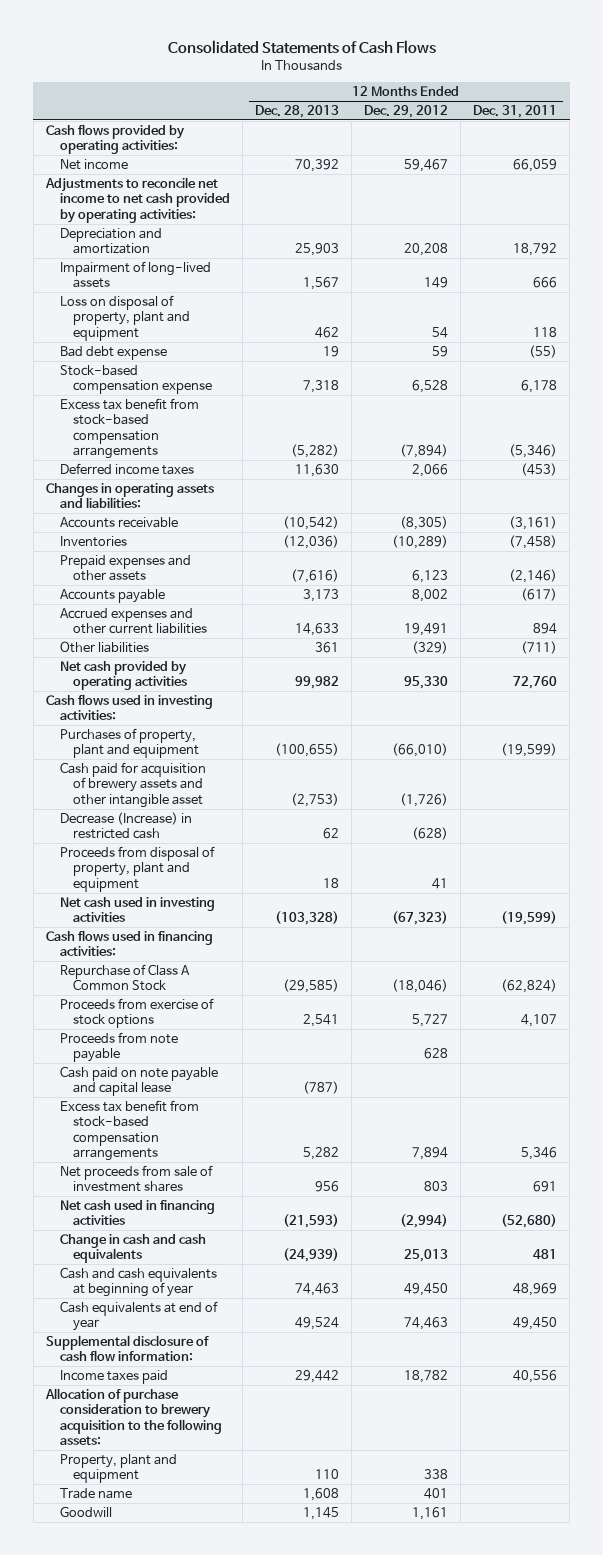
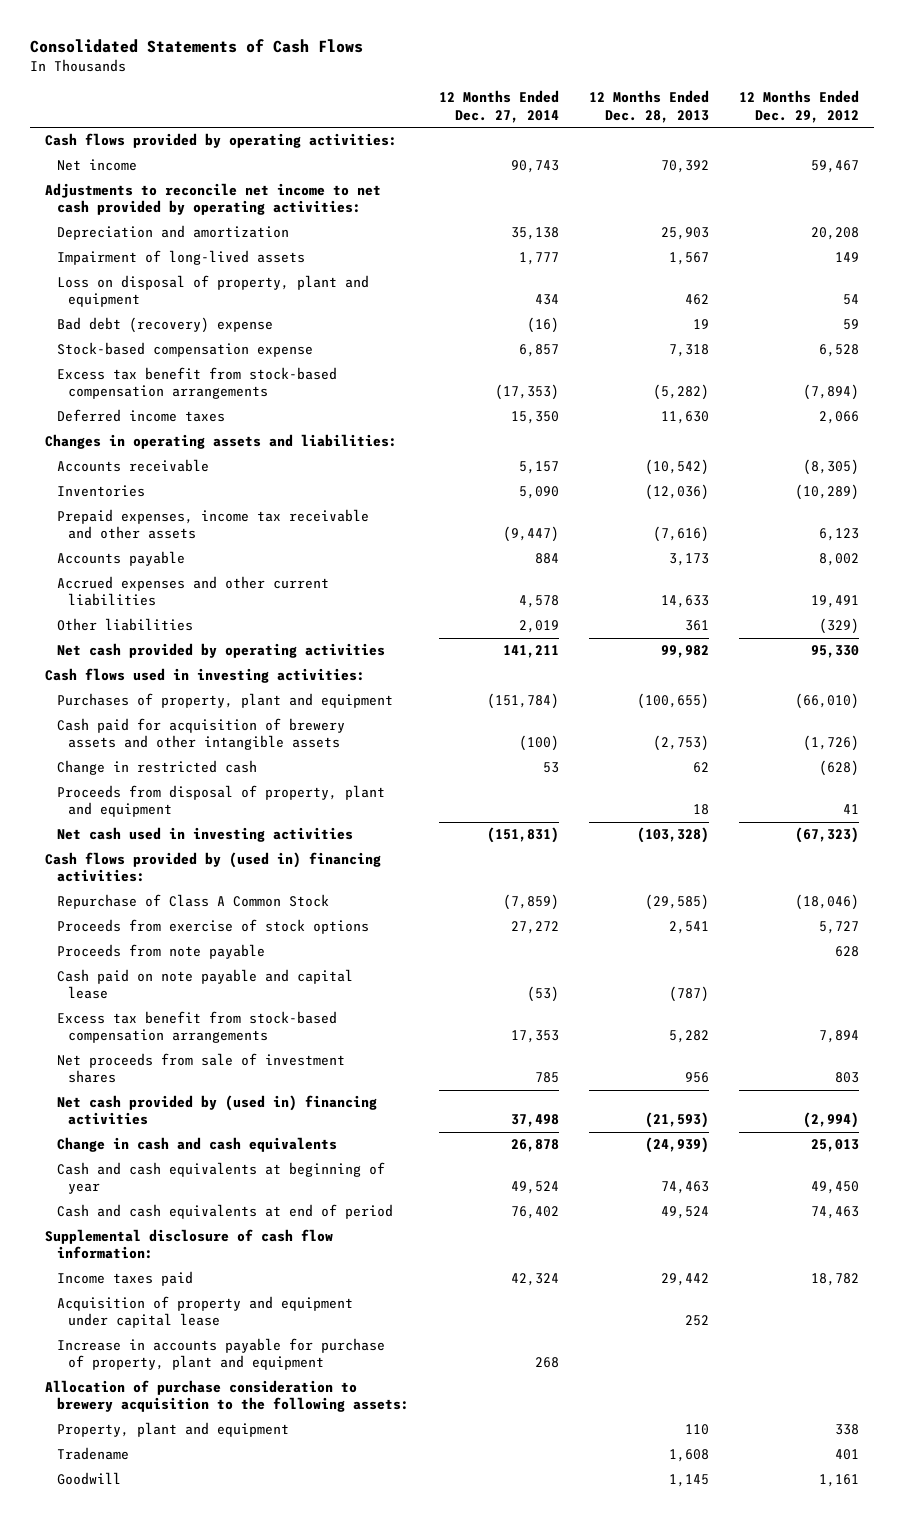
- | 12 Months Ended Dec. 28, 2013 | 12 Months Ended Dec. 29, 2012 | 12 Months Ended Dec. 31, 2011
+ | 12 Months Ended Dec. 27, 2014 | 12 Months Ended Dec. 28, 2013 | 12 Months Ended Dec. 29, 2012
- Bad debt expense | 19 | 59 | (55)
+ Bad debt (recovery) expense | (16) | 19 | 59
- Prepaid expenses and other assets | (7,616) | 6,123 | (2,146)
+ Prepaid expenses, income tax receivable and other assets | (9,447) | (7,616) | 6,123
- Cash paid for acquisition of brewery assets and other intangible asset | (2,753) | (1,726) |
- Decrease (Increase) in restricted cash | 62 | (628) |
+ Cash paid for acquisition of brewery assets and other intangible assets | (100) | (2,753) | (1,726)
+ Change in restricted cash | 53 | 62 | (628)
- Cash flows used in financing activities:
+ Cash flows provided by (used in) financing activities:
- Net cash used in financing activities | (21,593) | (2,994) | (52,680)
+ Net cash provided by (used in) financing activities | 37,498 | (21,593) | (2,994)
- Cash equivalents at end of year | 49,524 | 74,463 | 49,450
+ Cash and cash equivalents at end of period | 76,402 | 49,524 | 74,463
+ Acquisition of property and equipment under capital lease | | 252 |
+ Increase in accounts payable for purchase of property, plant and equipment | 268 | |
- Trade name | 1,608 | 401 |
+ Tradename | | 1,608 | 401

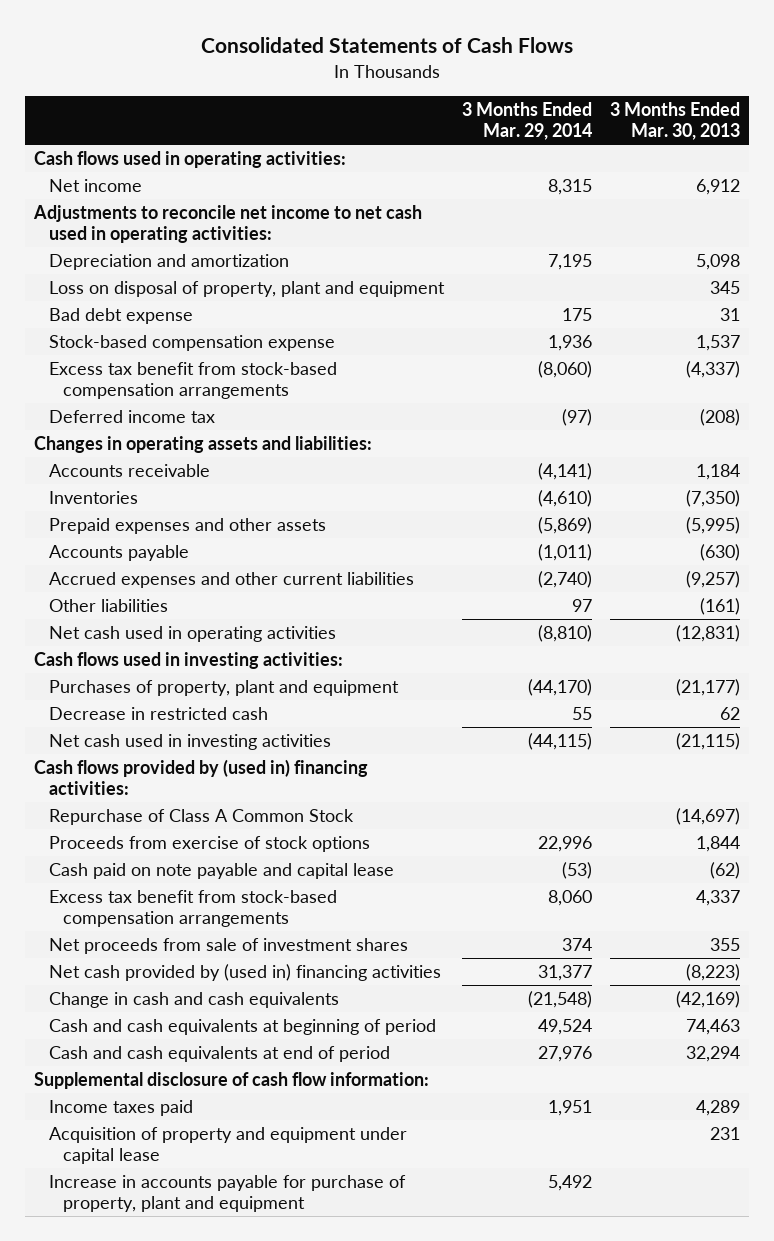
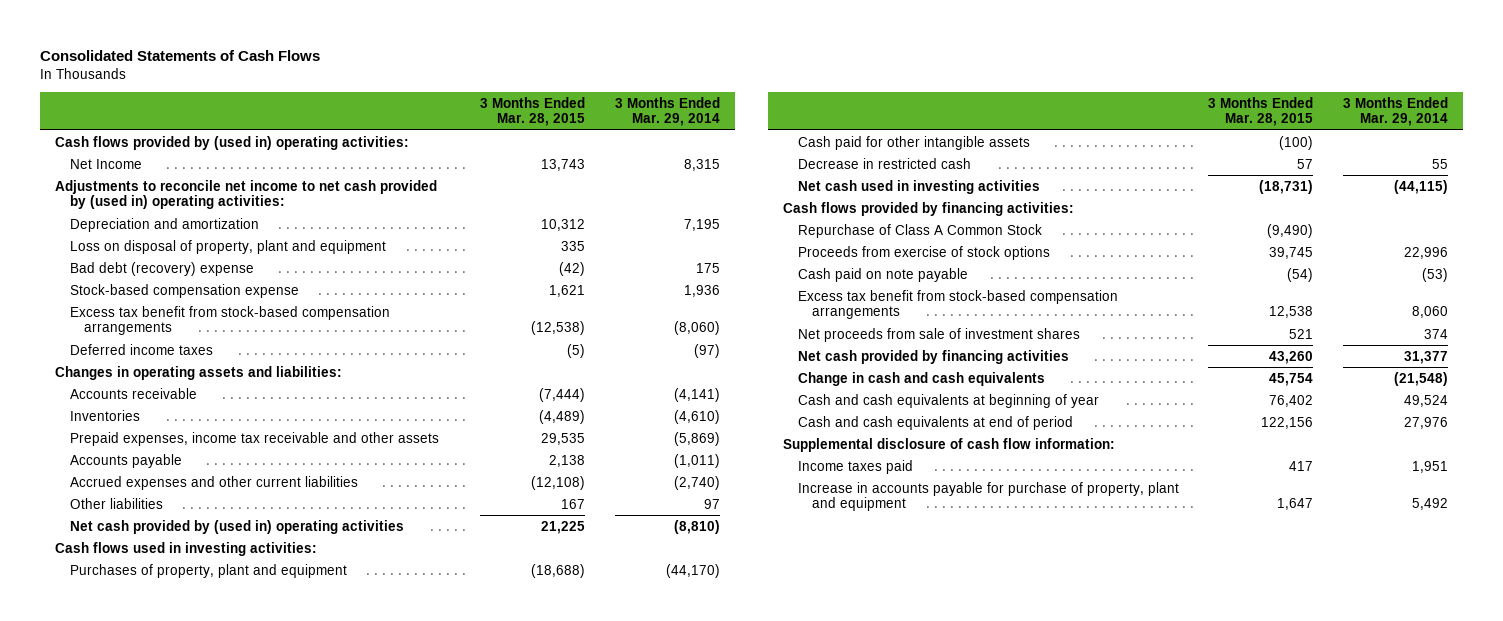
- | 3 Months Ended Mar. 29, 2014 | 3 Months Ended Mar. 30, 2013
+ | 3 Months Ended Mar. 28, 2015 | 3 Months Ended Mar. 29, 2014
- Cash flows used in operating activities:
- Net income | 8,315 | 6,912
- Adjustments to reconcile net income to net cash used in operating activities:
+ Cash flows provided by (used in) operating activities:
+ Net Income | 13,743 | 8,315
+ Adjustments to reconcile net income to net cash provided by (used in) operating activities:
- Bad debt expense | 175 | 31
+ Bad debt (recovery) expense | (42) | 175
- Deferred income tax | (97) | (208)
+ Deferred income taxes | (5) | (97)
- Prepaid expenses and other assets | (5,869) | (5,995)
+ Prepaid expenses, income tax receivable and other assets | 29,535 | (5,869)
- Net cash used in operating activities | (8,810) | (12,831)
+ Net cash provided by (used in) operating activities | 21,225 | (8,810)
+ Cash paid for other intangible assets | (100) |
- Cash flows provided by (used in) financing activities:
+ Cash flows provided by financing activities:
- Cash paid on note payable and capital lease | (53) | (62)
+ Cash paid on note payable | (54) | (53)
- Net cash provided by (used in) financing activities | 31,377 | (8,223)
+ Net cash provided by financing activities | 43,260 | 31,377
- Cash and cash equivalents at beginning of period | 49,524 | 74,463
+ Cash and cash equivalents at beginning of year | 76,402 | 49,524
- Acquisition of property and equipment under capital lease | | 231

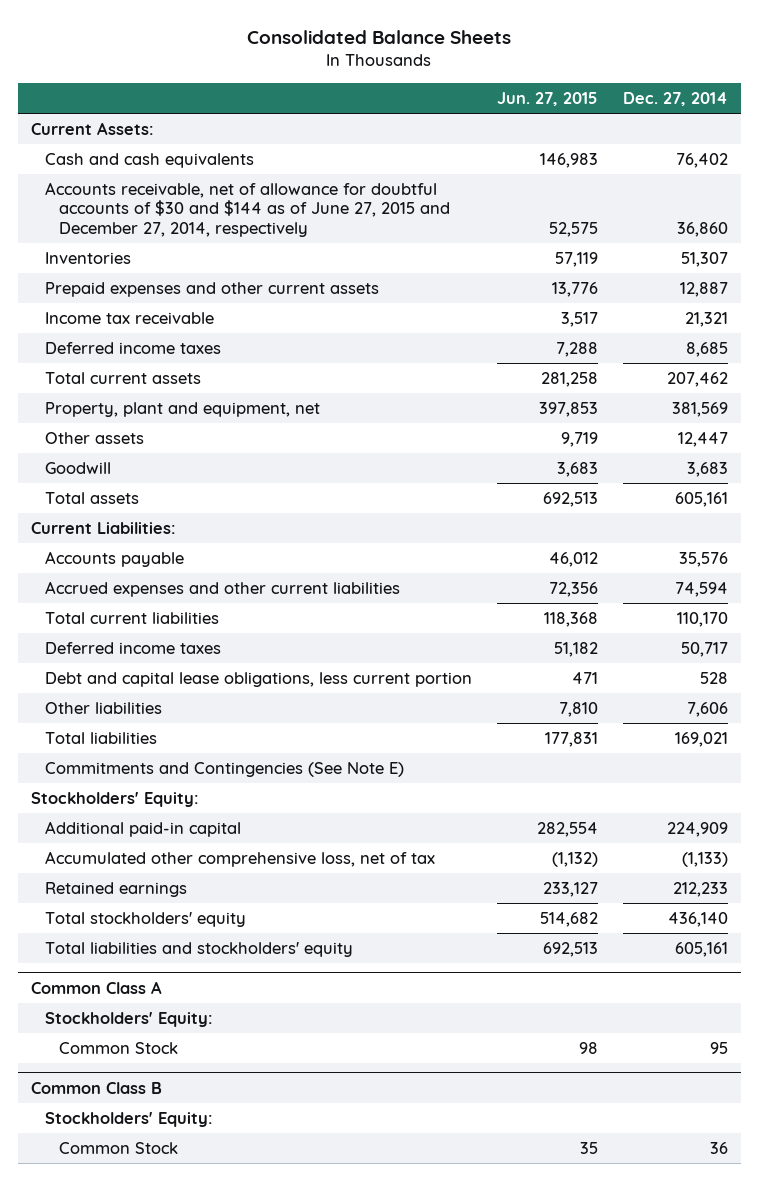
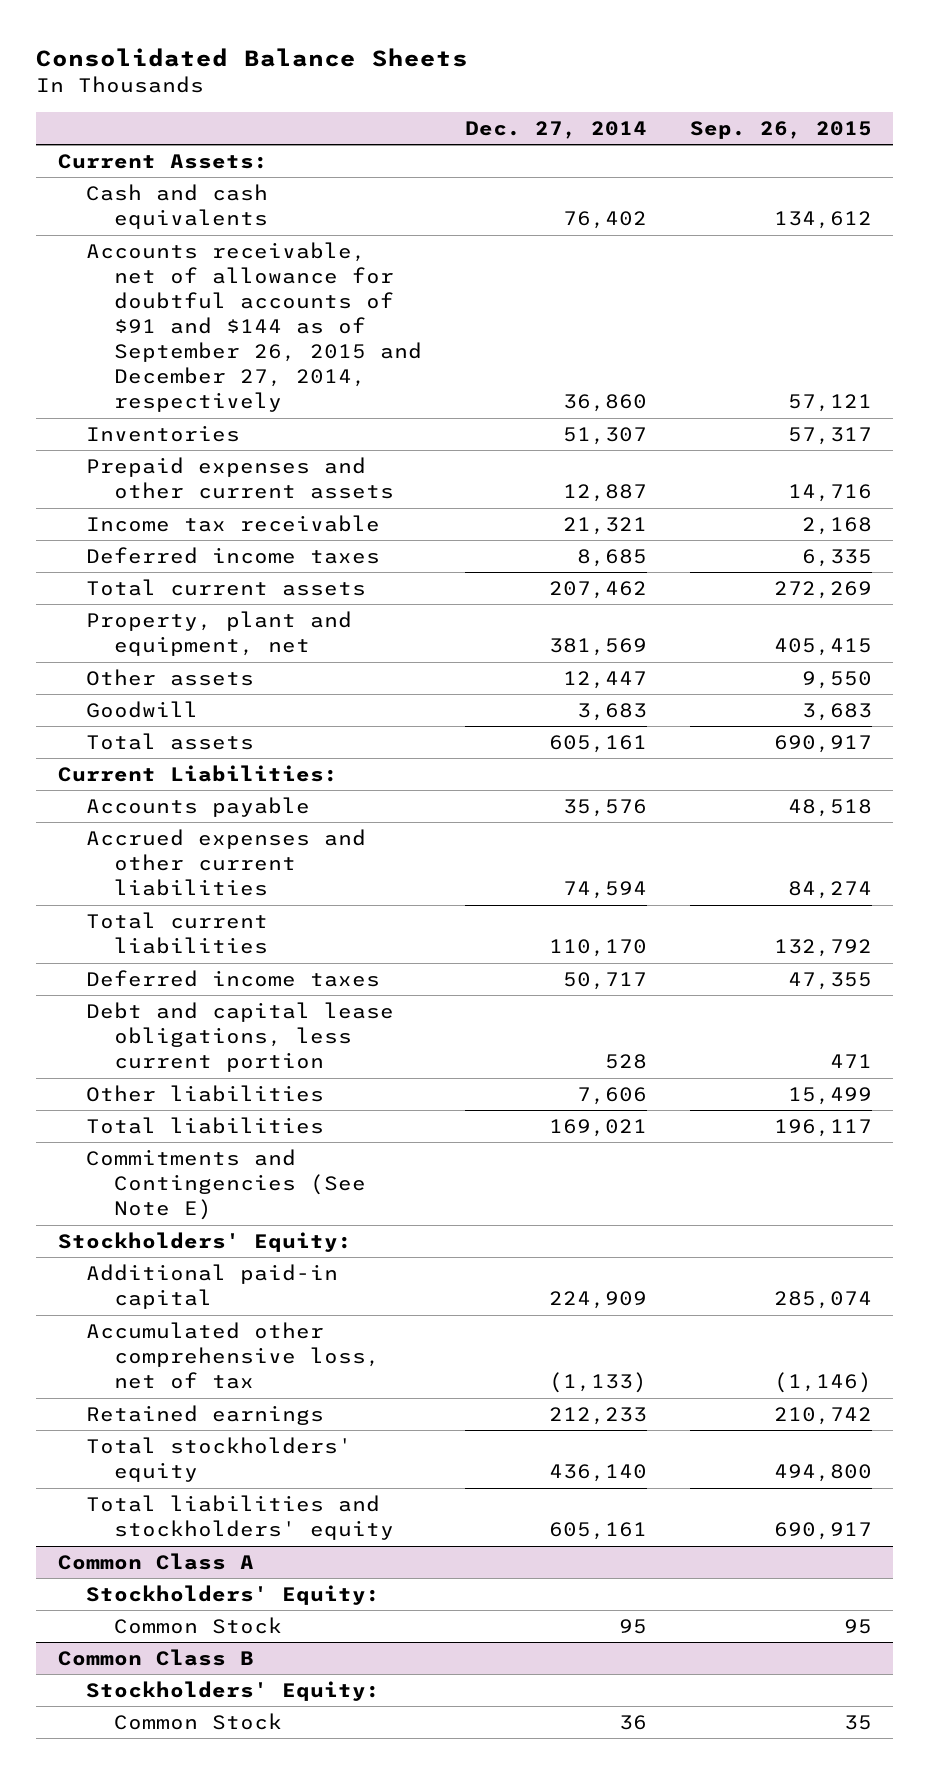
- | Jun. 27, 2015 | Dec. 27, 2014
+ | Dec. 27, 2014 | Sep. 26, 2015
- Accounts receivable, net of allowance for doubtful accounts of $30 and $144 as of June 27, 2015 and December 27, 2014, respectively | 52,575 | 36,860
+ Accounts receivable, net of allowance for doubtful accounts of $91 and $144 as of September 26, 2015 and December 27, 2014, respectively | 36,860 | 57,121

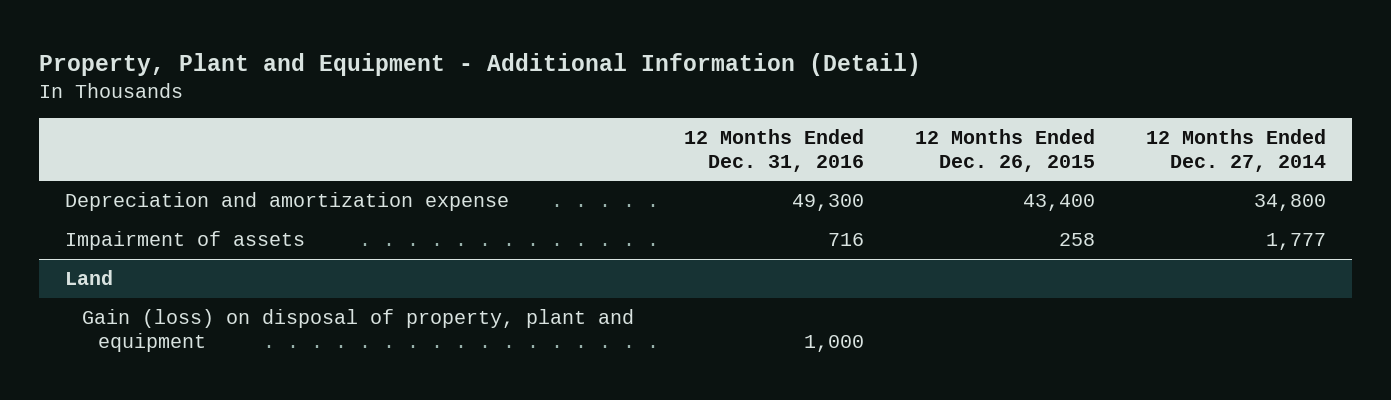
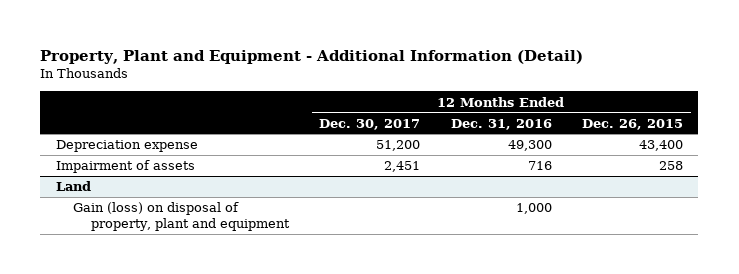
- | 12 Months Ended Dec. 31, 2016 | 12 Months Ended Dec. 26, 2015 | 12 Months Ended Dec. 27, 2014
+ | 12 Months Ended Dec. 30, 2017 | 12 Months Ended Dec. 31, 2016 | 12 Months Ended Dec. 26, 2015
- Depreciation and amortization expense | 49,300 | 43,400 | 34,800
+ Depreciation expense | 51,200 | 49,300 | 43,400

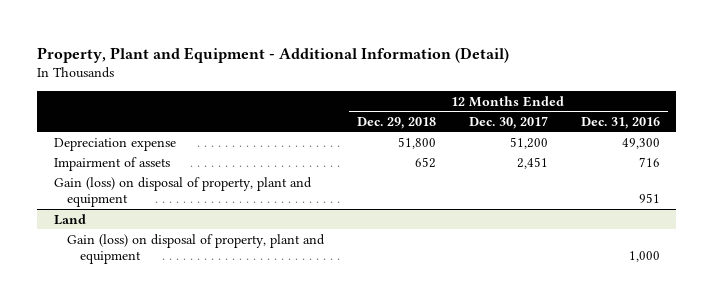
- | 12 Months Ended Dec. 30, 2017 | 12 Months Ended Dec. 31, 2016 | 12 Months Ended Dec. 26, 2015
+ | 12 Months Ended Dec. 29, 2018 | 12 Months Ended Dec. 30, 2017 | 12 Months Ended Dec. 31, 2016
+ Gain (loss) on disposal of property, plant and equipment | | | 951

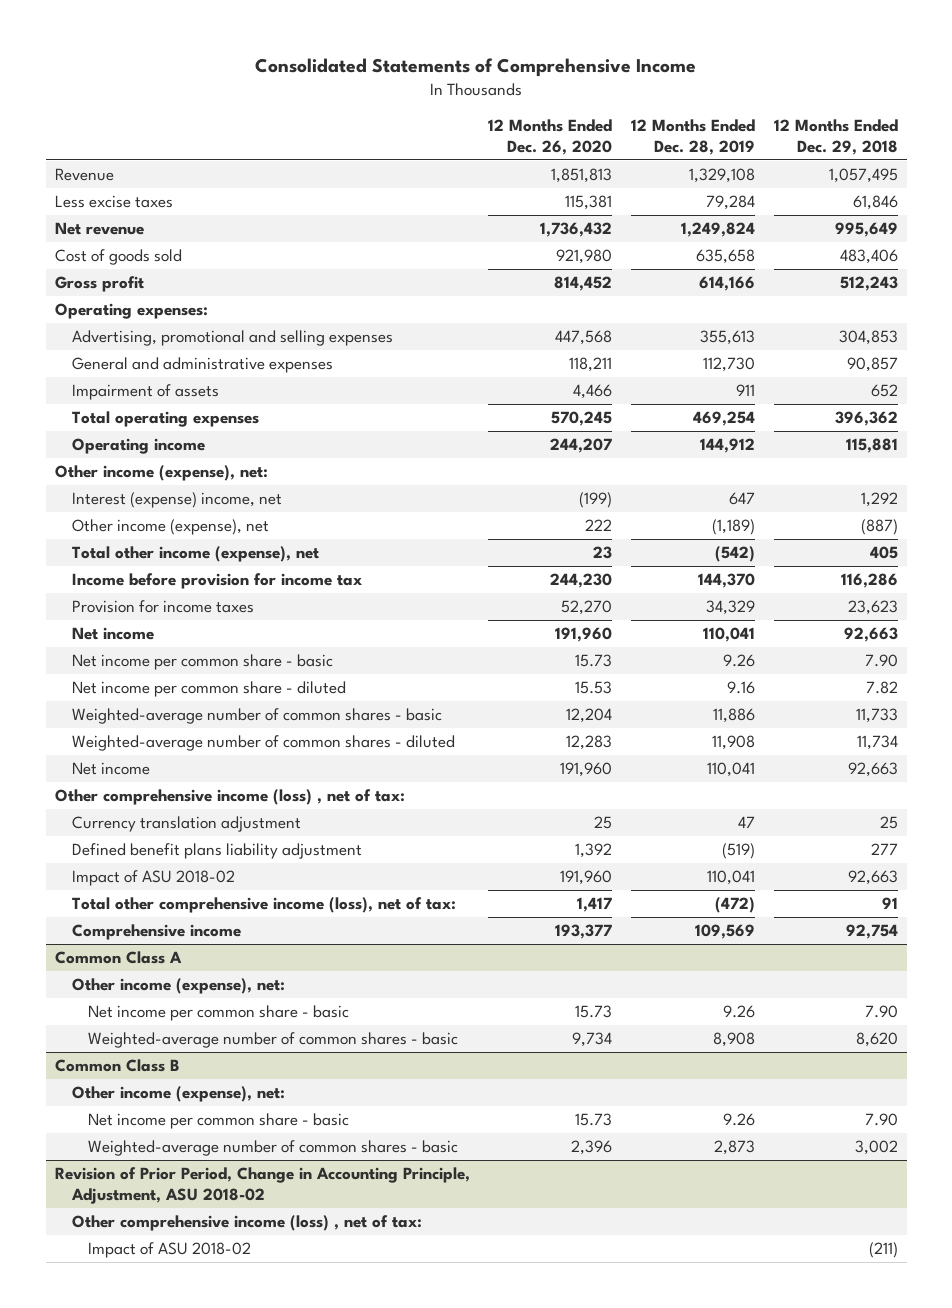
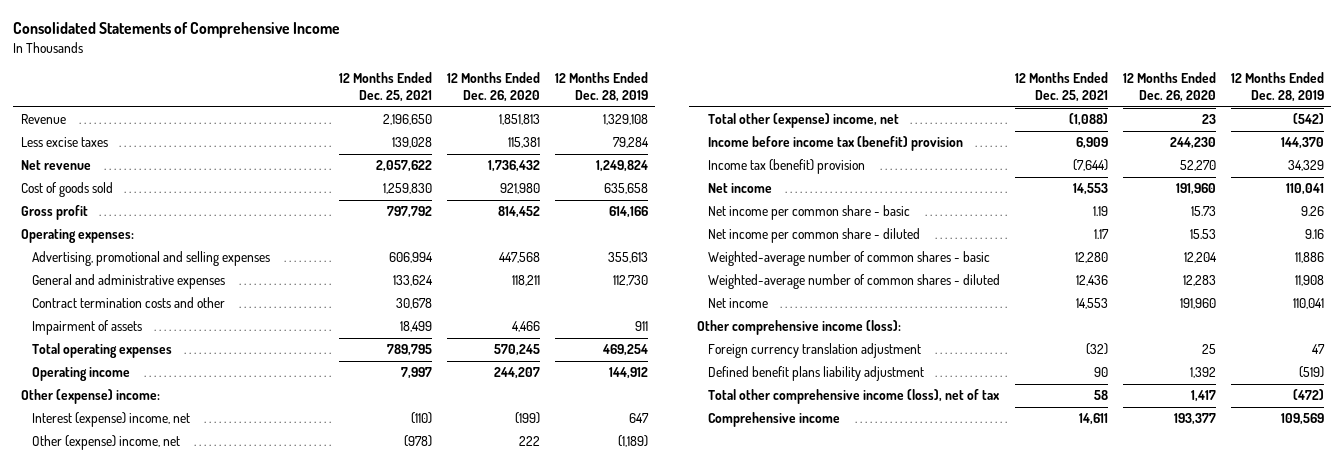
- | 12 Months Ended Dec. 26, 2020 | 12 Months Ended Dec. 28, 2019 | 12 Months Ended Dec. 29, 2018
+ | 12 Months Ended Dec. 25, 2021 | 12 Months Ended Dec. 26, 2020 | 12 Months Ended Dec. 28, 2019
+ Contract termination costs and other | 30,678 | |
- Other income (expense), net:
+ Other (expense) income:
- Other income (expense), net | 222 | (1,189) | (887)
- Total other income (expense), net | 23 | (542) | 405
- Income before provision for income tax | 244,230 | 144,370 | 116,286
- Provision for income taxes | 52,270 | 34,329 | 23,623
+ Other (expense) income, net | (978) | 222 | (1,189)
+ Total other (expense) income, net | (1,088) | 23 | (542)
+ Income before income tax (benefit) provision | 6,909 | 244,230 | 144,370
+ Income tax (benefit) provision | (7,644) | 52,270 | 34,329
- Other comprehensive income (loss) , net of tax:
- Currency translation adjustment | 25 | 47 | 25
+ Other comprehensive income (loss):
+ Foreign currency translation adjustment | (32) | 25 | 47
- Impact of ASU 2018-02 | 191,960 | 110,041 | 92,663
- Total other comprehensive income (loss), net of tax: | 1,417 | (472) | 91
+ Total other comprehensive income (loss), net of tax | 58 | 1,417 | (472)
- Common Class A
- Other income (expense), net:
- Net income per common share - basic | 15.73 | 9.26 | 7.90
- Weighted-average number of common shares - basic | 9,734 | 8,908 | 8,620
- Common Class B
- Other income (expense), net:
- Net income per common share - basic | 15.73 | 9.26 | 7.90
- Weighted-average number of common shares - basic | 2,396 | 2,873 | 3,002
- Revision of Prior Period, Change in Accounting Principle, Adjustment, ASU 2018-02
- Other comprehensive income (loss) , net of tax:
- Impact of ASU 2018-02 | | | (211)

